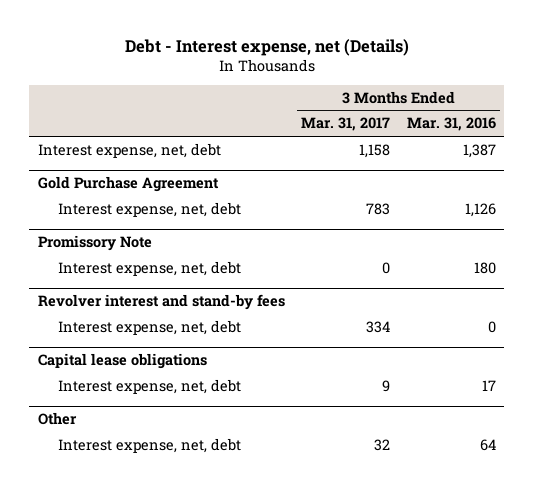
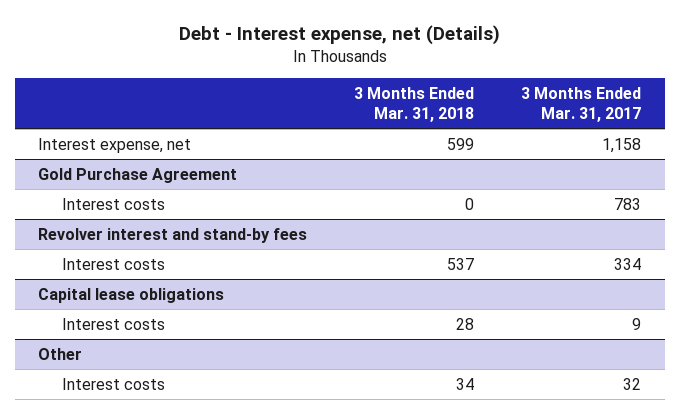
- | 3 Months Ended Mar. 31, 2017 | 3 Months Ended Mar. 31, 2016
+ | 3 Months Ended Mar. 31, 2018 | 3 Months Ended Mar. 31, 2017
- Interest expense, net, debt | 1,158 | 1,387
+ Interest expense, net | 599 | 1,158
@ Gold Purchase Agreement
- Interest expense, net, debt | 783 | 1,126
- Promissory Note
- Interest expense, net, debt | 0 | 180
@ Gold Purchase Agreement
+ Interest costs | 0 | 783
@ Revolver interest and stand-by fees
- Interest expense, net, debt | 334 | 0
+ Interest costs | 537 | 334
@ Capital lease obligations
- Interest expense, net, debt | 9 | 17
+ Interest costs | 28 | 9
@ Other
- Interest expense, net, debt | 32 | 64
+ Interest costs | 34 | 32

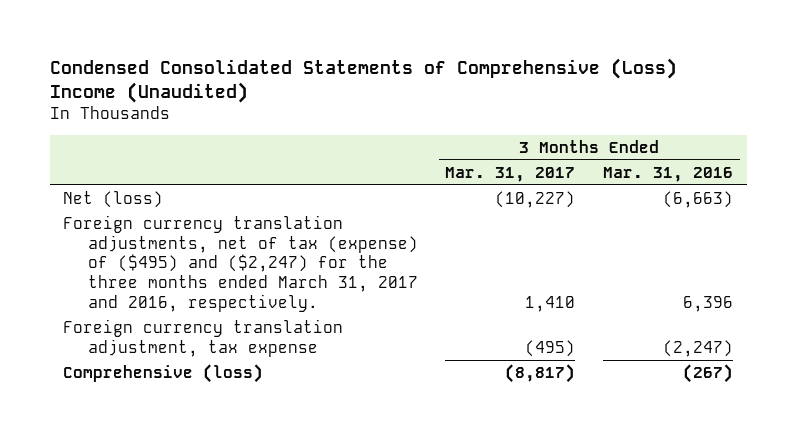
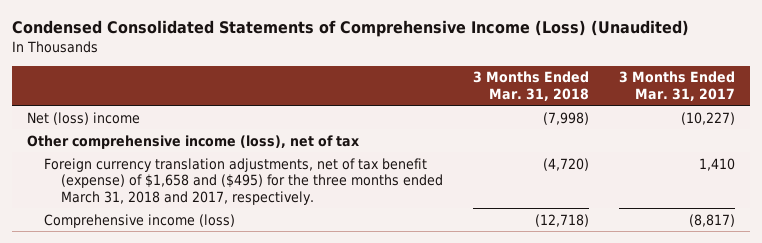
- Condensed Consolidated Statements of Comprehensive (Loss) Income (Unaudited)
+ Condensed Consolidated Statements of Comprehensive Income (Loss) (Unaudited)
- | 3 Months Ended Mar. 31, 2017 | 3 Months Ended Mar. 31, 2016
+ | 3 Months Ended Mar. 31, 2018 | 3 Months Ended Mar. 31, 2017
- Net (loss) | (10,227) | (6,663)
- Foreign currency translation adjustments, net of tax (expense) of ($495) and ($2,247) for the three months ended March 31, 2017 and 2016, respectively. | 1,410 | 6,396
- Foreign currency translation adjustment, tax expense | (495) | (2,247)
- Comprehensive (loss) | (8,817) | (267)
+ Net (loss) income | (7,998) | (10,227)
+ Other comprehensive income (loss), net of tax
+ Foreign currency translation adjustments, net of tax benefit (expense) of $1,658 and ($495) for the three months ended March 31, 2018 and 2017, respectively. | (4,720) | 1,410
+ Comprehensive income (loss) | (12,718) | (8,817)

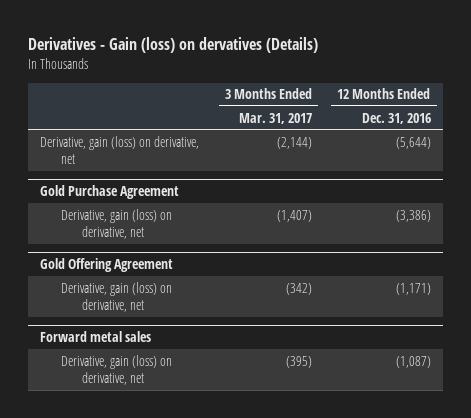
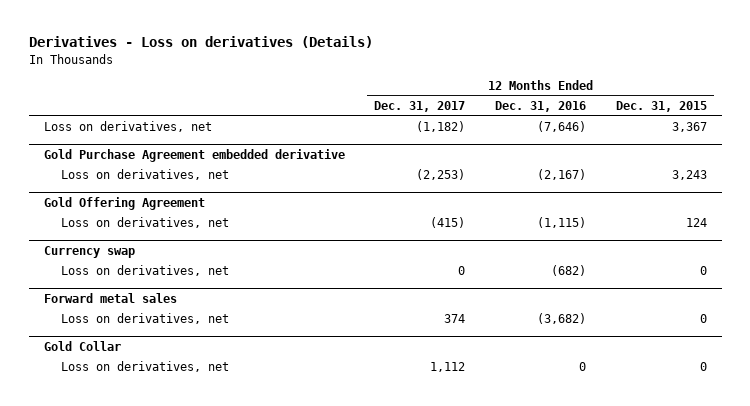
- Derivatives - Gain (loss) on dervatives (Details)
+ Derivatives - Loss on derivatives (Details)
- | 3 Months Ended Mar. 31, 2017 | 12 Months Ended Dec. 31, 2016
+ | 12 Months Ended Dec. 31, 2017 | 12 Months Ended Dec. 31, 2016 | 12 Months Ended Dec. 31, 2015
- Derivative, gain (loss) on derivative, net | (2,144) | (5,644)
- Gold Purchase Agreement
- Derivative, gain (loss) on derivative, net | (1,407) | (3,386)
+ Loss on derivatives, net | (1,182) | (7,646) | 3,367
+ Gold Purchase Agreement embedded derivative
+ Loss on derivatives, net | (2,253) | (2,167) | 3,243
@ Gold Offering Agreement
- Derivative, gain (loss) on derivative, net | (342) | (1,171)
+ Loss on derivatives, net | (415) | (1,115) | 124
+ Currency swap
+ Loss on derivatives, net | 0 | (682) | 0
@ Forward metal sales
- Derivative, gain (loss) on derivative, net | (395) | (1,087)
+ Loss on derivatives, net | 374 | (3,682) | 0
+ Gold Collar
+ Loss on derivatives, net | 1,112 | 0 | 0

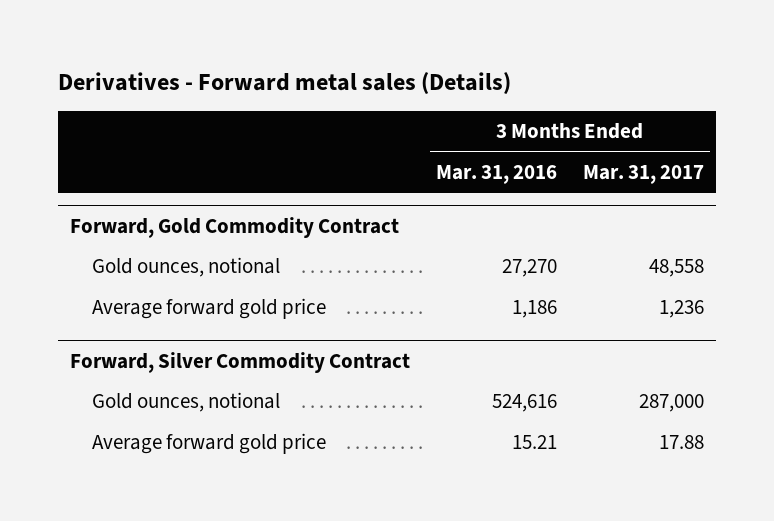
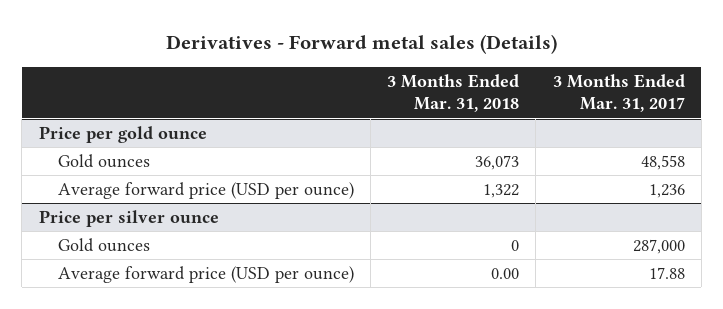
- | 3 Months Ended Mar. 31, 2016 | 3 Months Ended Mar. 31, 2017
+ | 3 Months Ended Mar. 31, 2018 | 3 Months Ended Mar. 31, 2017
- Forward, Gold Commodity Contract
- Gold ounces, notional | 27,270 | 48,558
- Average forward gold price | 1,186 | 1,236
- Forward, Silver Commodity Contract
- Gold ounces, notional | 524,616 | 287,000
- Average forward gold price | 15.21 | 17.88
+ Price per gold ounce
+ Gold ounces | 36,073 | 48,558
+ Average forward price (USD per ounce) | 1,322 | 1,236
+ Price per silver ounce
+ Gold ounces | 0 | 287,000
+ Average forward price (USD per ounce) | 0.00 | 17.88

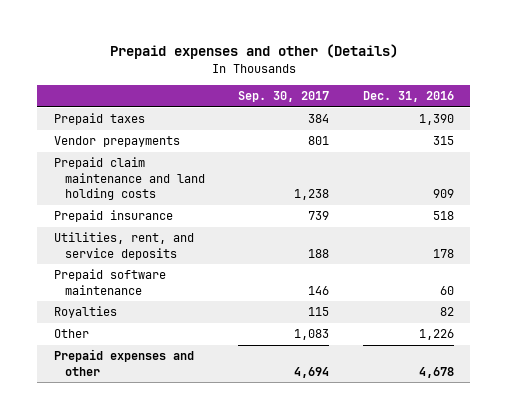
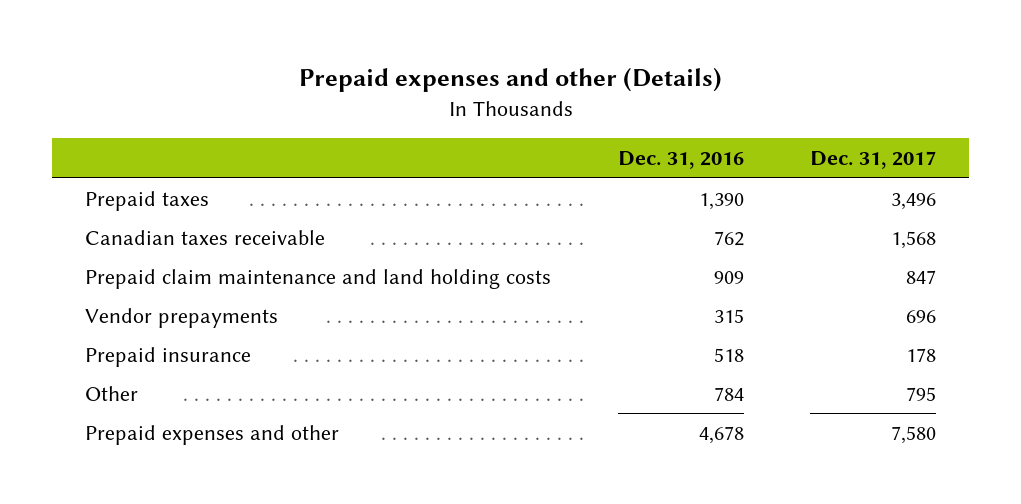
- | Sep. 30, 2017 | Dec. 31, 2016
+ | Dec. 31, 2016 | Dec. 31, 2017
+ Canadian taxes receivable | 762 | 1,568
moved down: Vendor prepayments | 315 | 696
- Utilities, rent, and service deposits | 188 | 178
- Prepaid software maintenance | 146 | 60
- Royalties | 115 | 82
- Other | 1,083 | 1,226
+ Other | 784 | 795

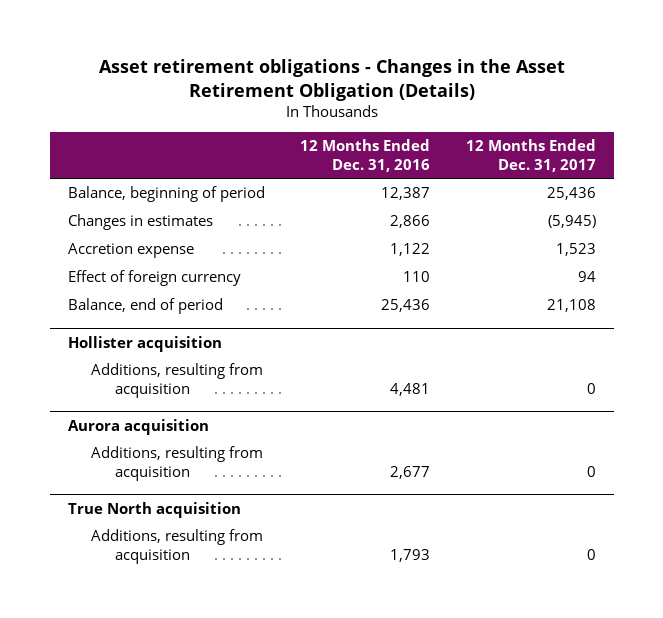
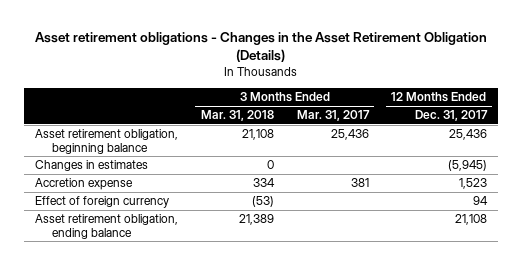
- | 12 Months Ended Dec. 31, 2016 | 12 Months Ended Dec. 31, 2017
+ | 3 Months Ended Mar. 31, 2018 | 3 Months Ended Mar. 31, 2017 | 12 Months Ended Dec. 31, 2017
- Balance, beginning of period | 12,387 | 25,436
+ Asset retirement obligation, beginning balance | 21,108 | 25,436 | 25,436
- Balance, end of period | 25,436 | 21,108
- Hollister acquisition
- Additions, resulting from acquisition | 4,481 | 0
- Aurora acquisition
- Additions, resulting from acquisition | 2,677 | 0
- True North acquisition
- Additions, resulting from acquisition | 1,793 | 0
+ Asset retirement obligation, ending balance | 21,389 | | 21,108

